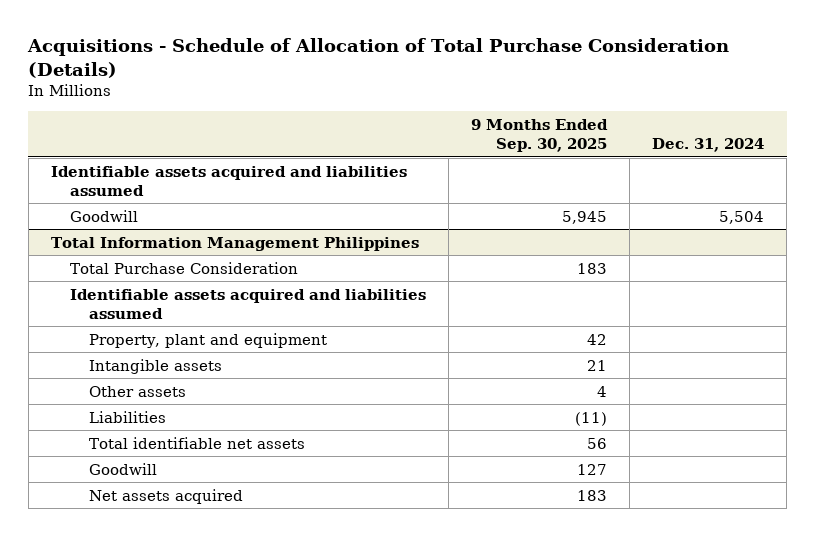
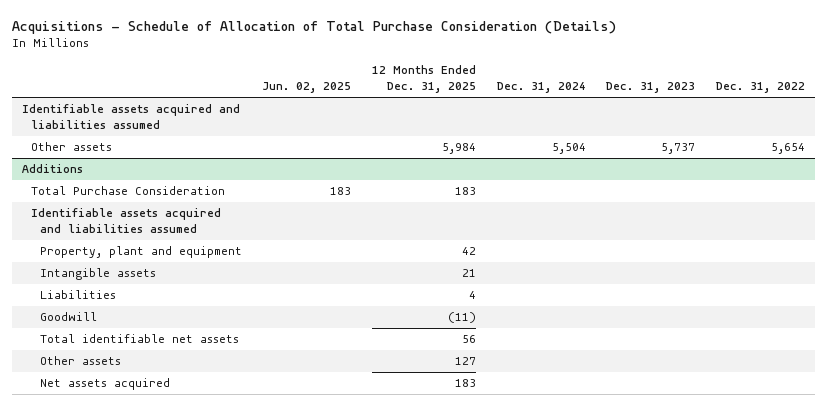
- | 9 Months Ended Sep. 30, 2025 | Dec. 31, 2024
+ | Jun. 02, 2025 | 12 Months Ended Dec. 31, 2025 | Dec. 31, 2024 | Dec. 31, 2023 | Dec. 31, 2022
- Goodwill | 5,945 | 5,504
- Total Information Management Philippines
- Total Purchase Consideration | 183 |
- Identifiable assets acquired and liabilities assumed
- Property, plant and equipment | 42 |
- Intangible assets | 21 |
- Other assets | 4 |
- Liabilities | (11) |
- Total identifiable net assets | 56 |
- Goodwill | 127 |
- Net assets acquired | 183 |
+ Other assets | | 5,984 | 5,504 | 5,737 | 5,654
+ Additions
+ Total Purchase Consideration | 183 | 183 | | |
+ Identifiable assets acquired and liabilities assumed
+ Property, plant and equipment | | 42 | | |
+ Intangible assets | | 21 | | |
+ Liabilities | | 4 | | |
+ Goodwill | | (11) | | |
+ Total identifiable net assets | | 56 | | |
+ Other assets | | 127 | | |
+ Net assets acquired | | 183 | | |

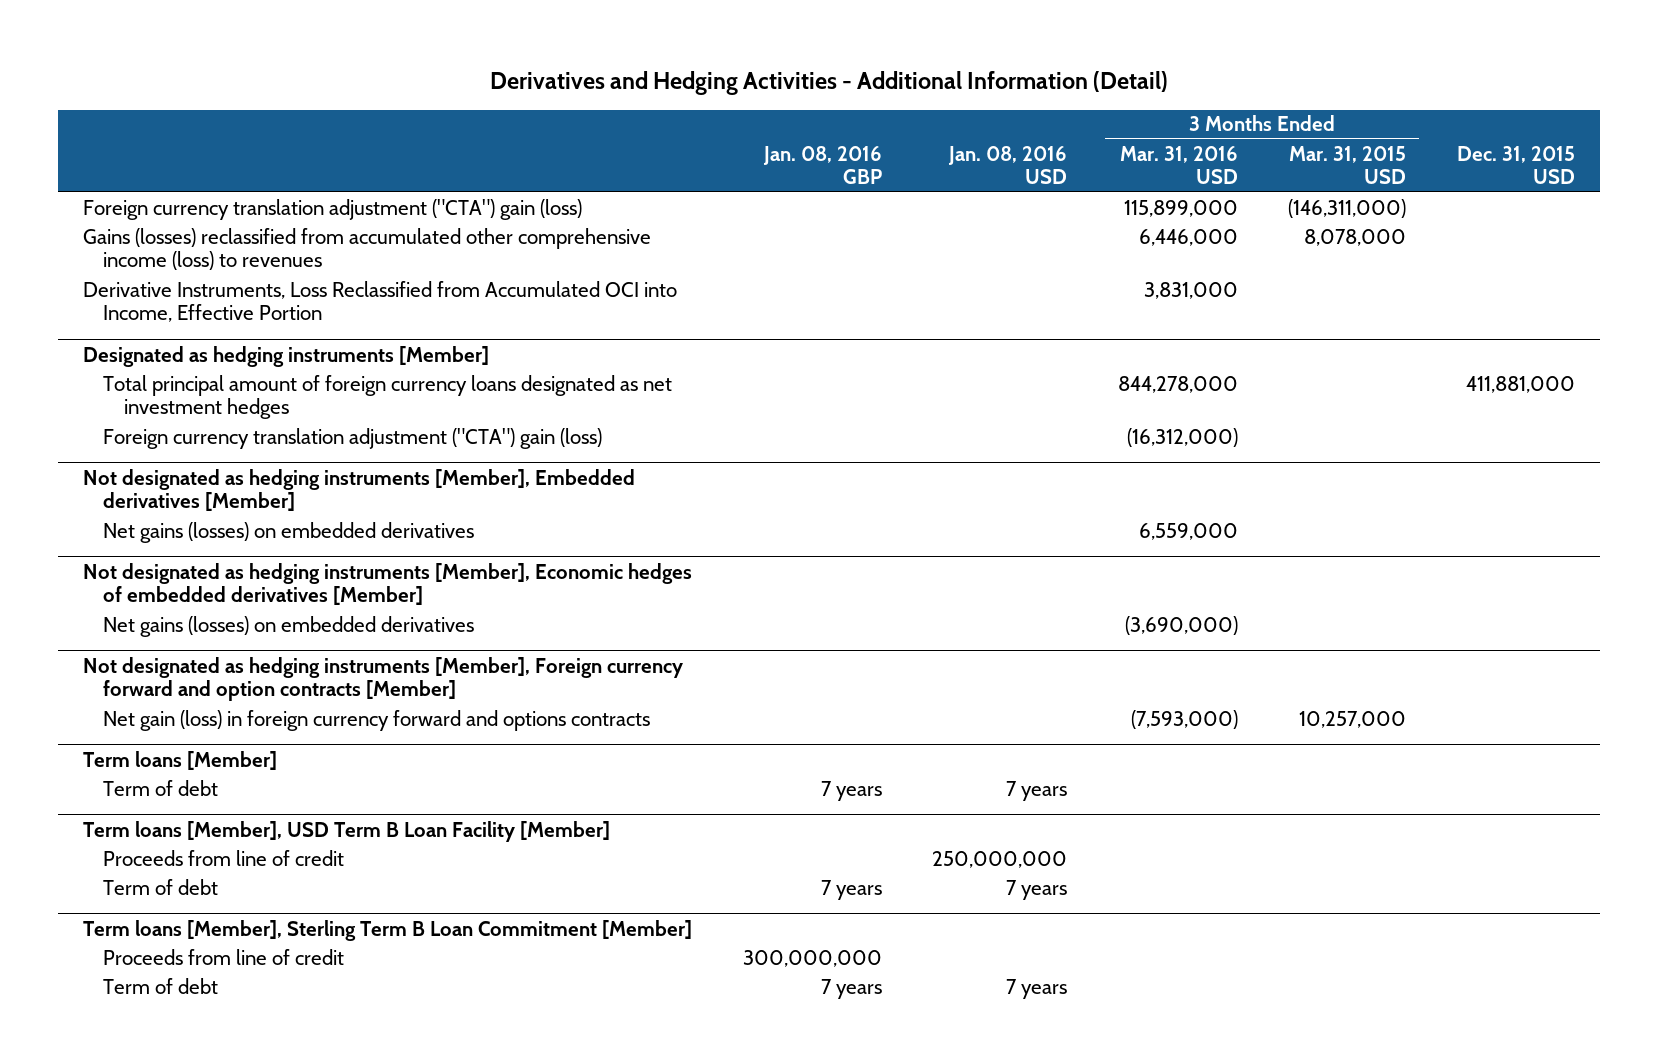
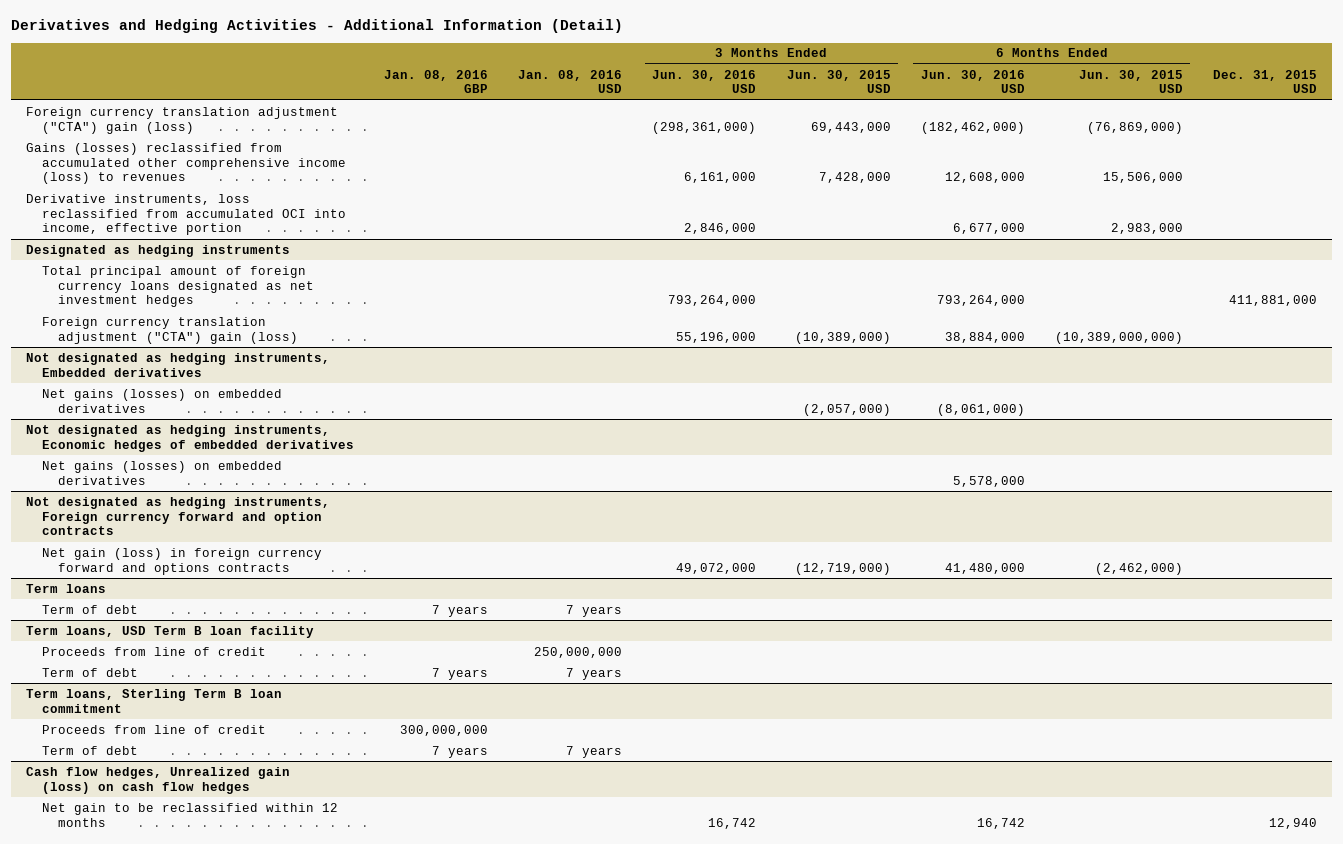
- | Jan. 08, 2016 GBP | Jan. 08, 2016 USD | 3 Months Ended Mar. 31, 2016 USD | 3 Months Ended Mar. 31, 2015 USD | Dec. 31, 2015 USD
+ | Jan. 08, 2016 GBP | Jan. 08, 2016 USD | 3 Months Ended Jun. 30, 2016 USD | 3 Months Ended Jun. 30, 2015 USD | 6 Months Ended Jun. 30, 2016 USD | 6 Months Ended Jun. 30, 2015 USD | Dec. 31, 2015 USD
- Derivative Instruments, Loss Reclassified from Accumulated OCI into Income, Effective Portion | | | 3,831,000 | |
- Designated as hedging instruments [Member]
+ Derivative instruments, loss reclassified from accumulated OCI into income, effective portion | | | 2,846,000 | | 6,677,000 | 2,983,000 |
+ Designated as hedging instruments
- Not designated as hedging instruments [Member], Embedded derivatives [Member]
+ Not designated as hedging instruments, Embedded derivatives
- Not designated as hedging instruments [Member], Economic hedges of embedded derivatives [Member]
+ Not designated as hedging instruments, Economic hedges of embedded derivatives
- Not designated as hedging instruments [Member], Foreign currency forward and option contracts [Member]
+ Not designated as hedging instruments, Foreign currency forward and option contracts
- Term loans [Member]
+ Term loans
- Term loans [Member], USD Term B Loan Facility [Member]
+ Term loans, USD Term B loan facility
- Term loans [Member], Sterling Term B Loan Commitment [Member]
+ Term loans, Sterling Term B loan commitment
+ Cash flow hedges, Unrealized gain (loss) on cash flow hedges
+ Net gain to be reclassified within 12 months | | | 16,742 | | 16,742 | | 12,940

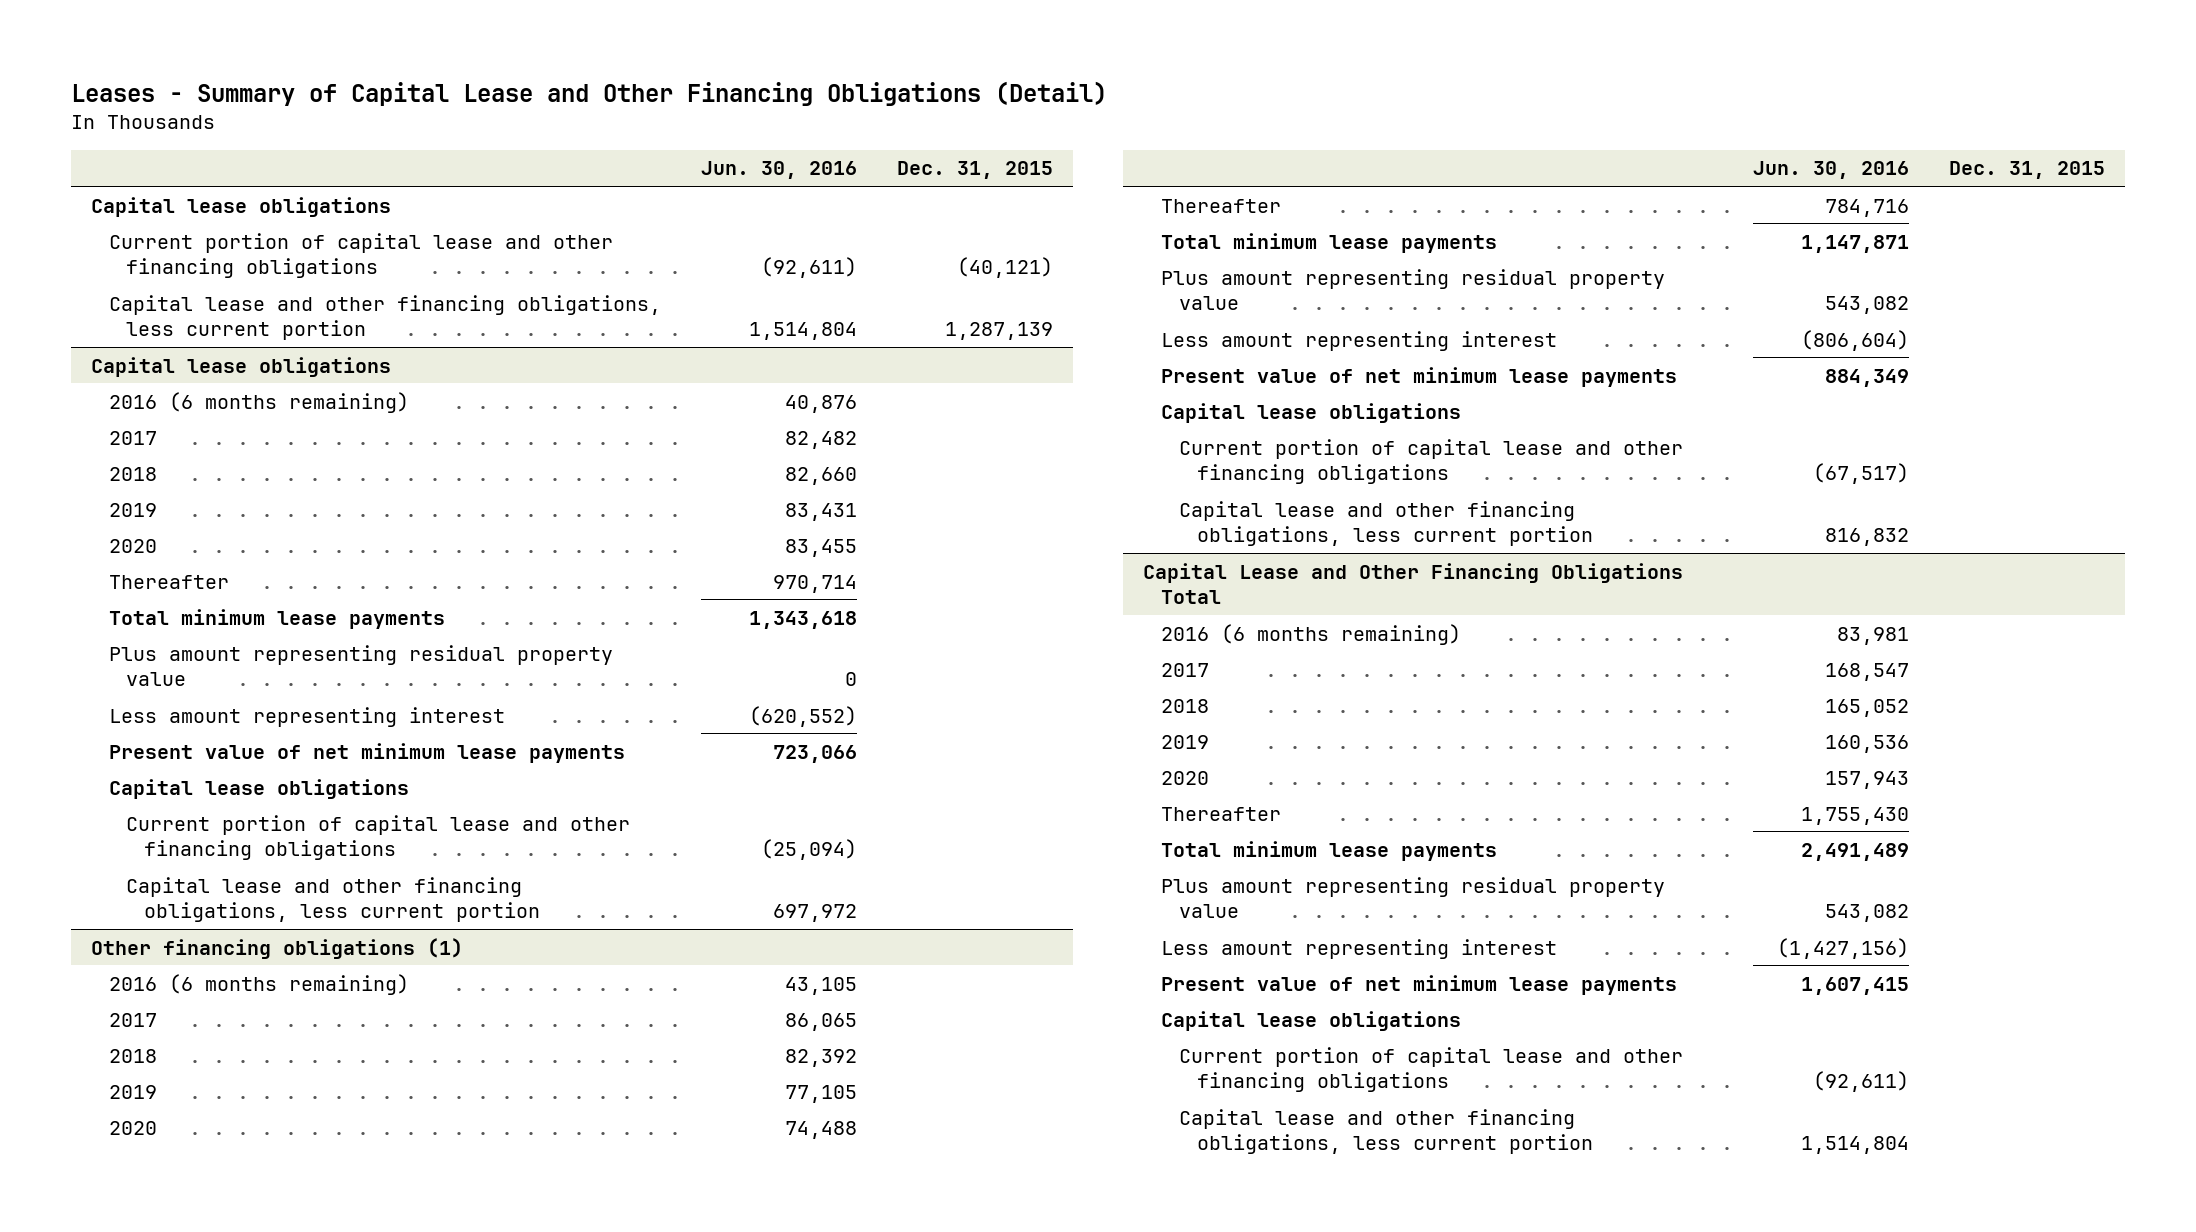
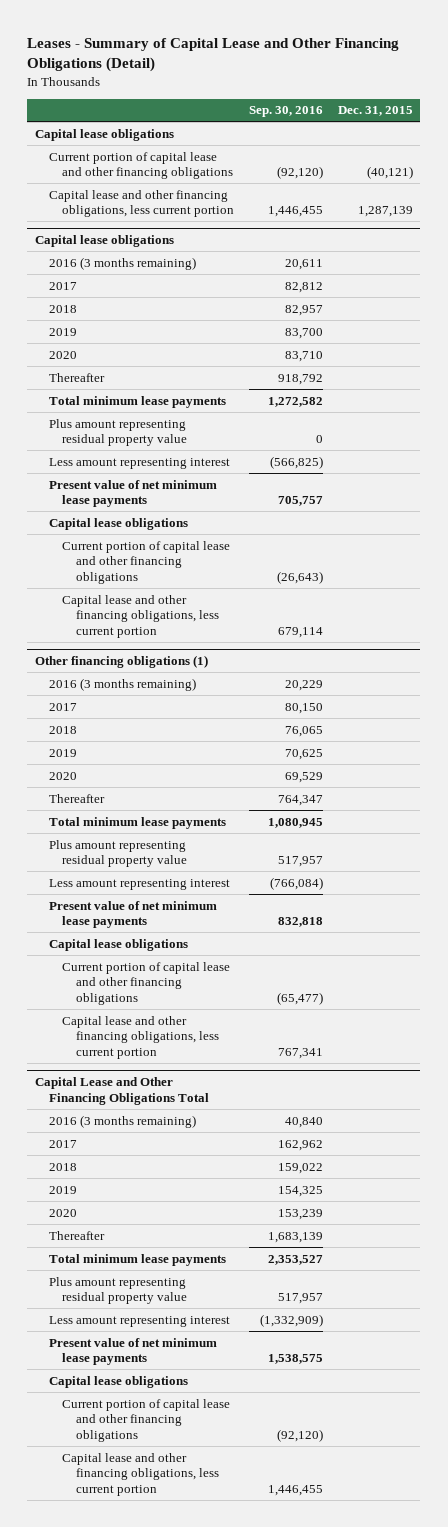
- | Jun. 30, 2016 | Dec. 31, 2015
+ | Sep. 30, 2016 | Dec. 31, 2015
@ Capital lease obligations
- 2016 (6 months remaining) | 40,876 |
+ 2016 (3 months remaining) | 20,611 |
@ Other financing obligations (1)
- 2016 (6 months remaining) | 43,105 |
+ 2016 (3 months remaining) | 20,229 |
@ Capital Lease and Other Financing Obligations Total
- 2016 (6 months remaining) | 83,981 |
+ 2016 (3 months remaining) | 40,840 |

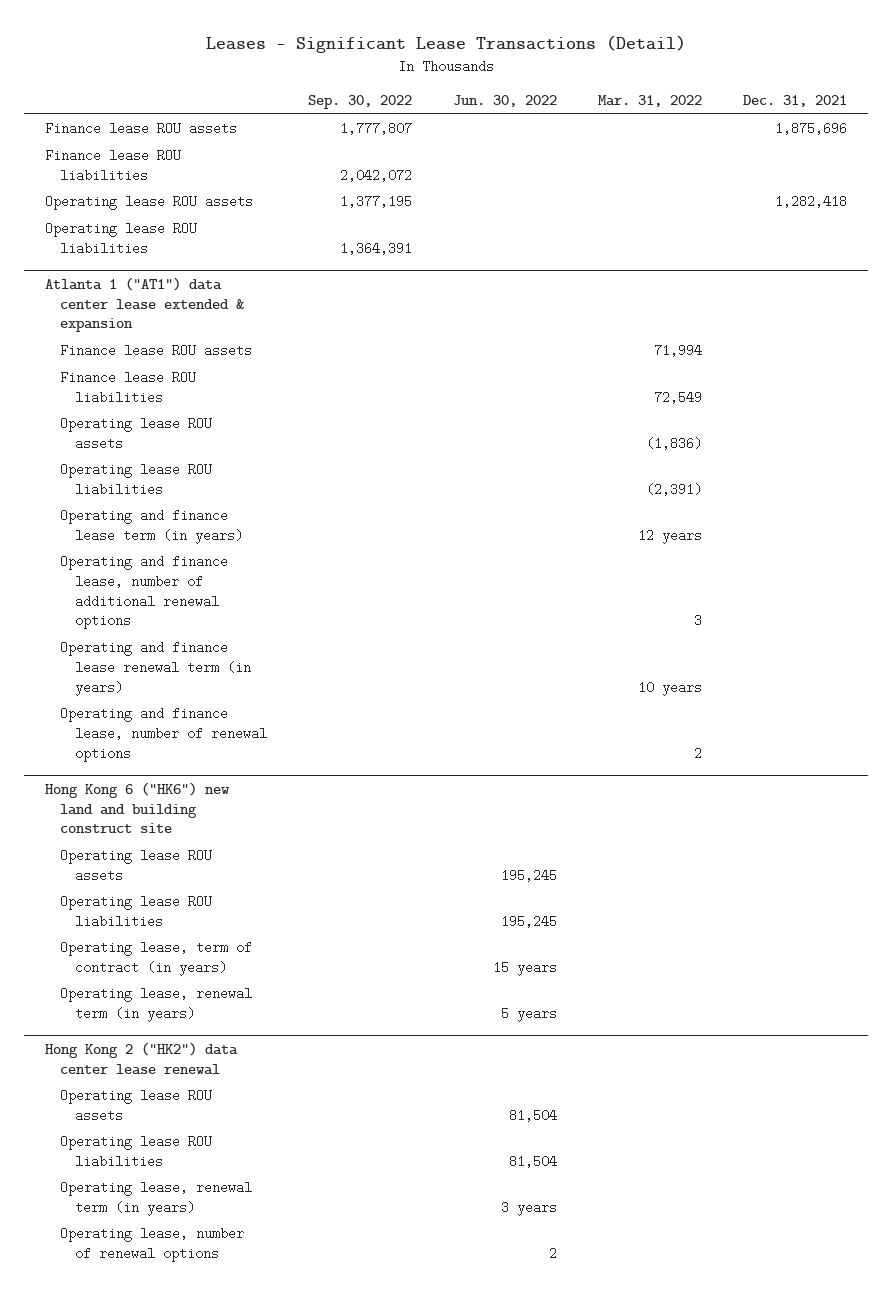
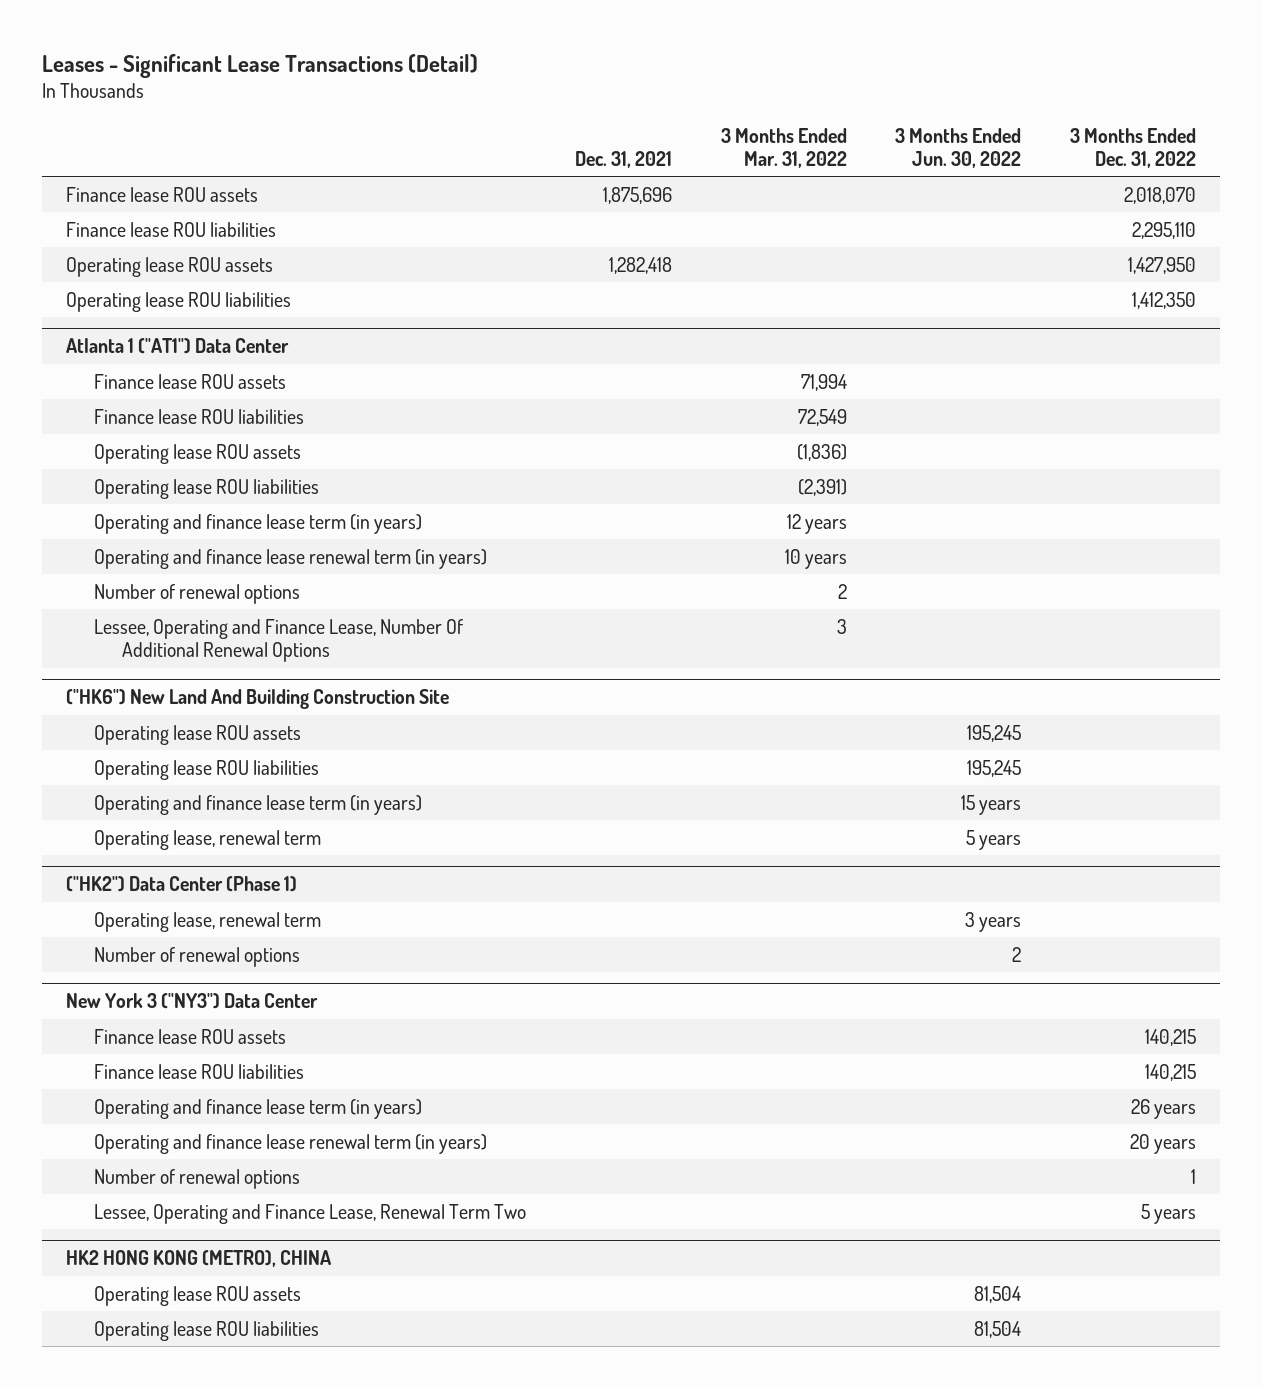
- | Sep. 30, 2022 | Jun. 30, 2022 | Mar. 31, 2022 | Dec. 31, 2021
+ | Dec. 31, 2021 | 3 Months Ended Mar. 31, 2022 | 3 Months Ended Jun. 30, 2022 | 3 Months Ended Dec. 31, 2022
- Atlanta 1 ("AT1") data center lease extended & expansion
+ Atlanta 1 ("AT1") Data Center
- Operating and finance lease, number of additional renewal options | | | 3 |
- Operating and finance lease, number of renewal options | | | 2 |
- Hong Kong 6 ("HK6") new land and building construct site
+ Number of renewal options | | 2 | |
+ Lessee, Operating and Finance Lease, Number Of Additional Renewal Options | | 3 | |
+ ("HK6") New Land And Building Construction Site
- Operating lease, term of contract (in years) | | 15 years | |
- Operating lease, renewal term (in years) | | 5 years | |
- Hong Kong 2 ("HK2") data center lease renewal
- Operating lease ROU assets | | 81,504 | |
- Operating lease ROU liabilities | | 81,504 | |
- Operating lease, renewal term (in years) | | 3 years | |
- Operating lease, number of renewal options | | 2 | |
+ Operating and finance lease term (in years) | | | 15 years |
+ Operating lease, renewal term | | | 5 years |
+ ("HK2") Data Center (Phase 1)
+ Operating lease, renewal term | | | 3 years |
+ Number of renewal options | | | 2 |
+ New York 3 ("NY3") Data Center
+ Finance lease ROU assets | | | | 140,215
+ Finance lease ROU liabilities | | | | 140,215
+ Operating and finance lease term (in years) | | | | 26 years
+ Operating and finance lease renewal term (in years) | | | | 20 years
+ Number of renewal options | | | | 1
+ Lessee, Operating and Finance Lease, Renewal Term Two | | | | 5 years
+ HK2 HONG KONG (METRO), CHINA
+ Operating lease ROU assets | | | 81,504 |
+ Operating lease ROU liabilities | | | 81,504 |

